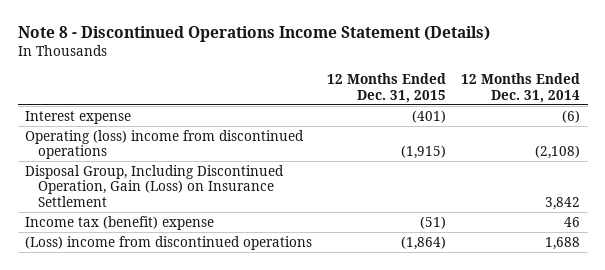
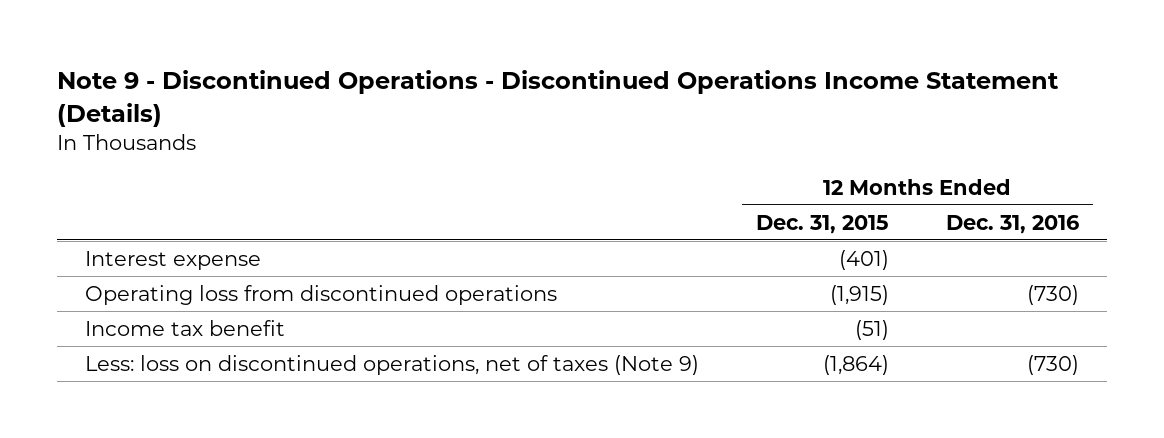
- Note 8 - Discontinued Operations Income Statement (Details)
+ Note 9 - Discontinued Operations - Discontinued Operations Income Statement (Details)
- | 12 Months Ended Dec. 31, 2015 | 12 Months Ended Dec. 31, 2014
+ | 12 Months Ended Dec. 31, 2015 | 12 Months Ended Dec. 31, 2016
- Operating (loss) income from discontinued operations | (1,915) | (2,108)
- Disposal Group, Including Discontinued Operation, Gain (Loss) on Insurance Settlement | | 3,842
- Income tax (benefit) expense | (51) | 46
- (Loss) income from discontinued operations | (1,864) | 1,688
+ Operating loss from discontinued operations | (1,915) | (730)
+ Income tax benefit | (51) |
+ Less: loss on discontinued operations, net of taxes (Note 9) | (1,864) | (730)

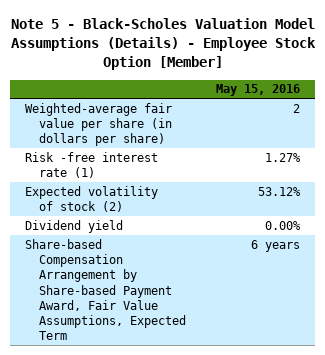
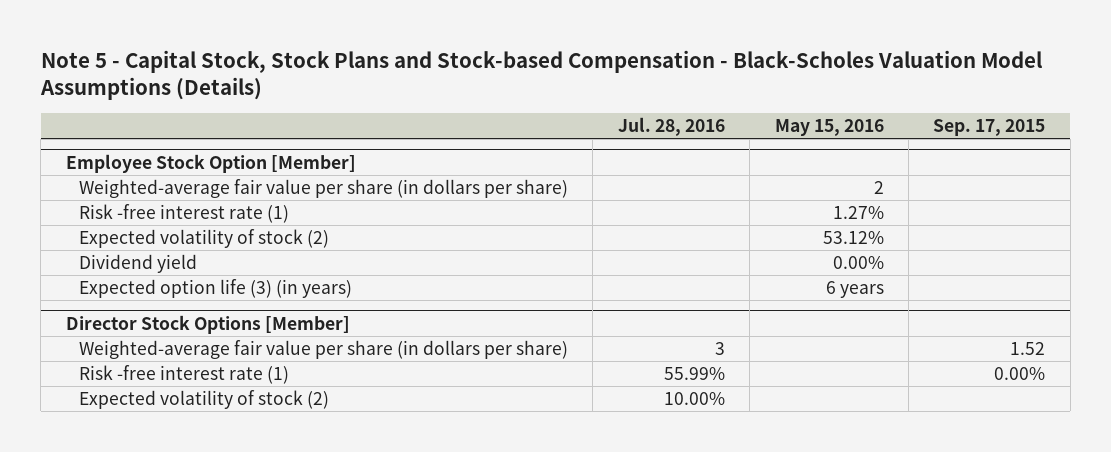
- Note 5 - Black-Scholes Valuation Model Assumptions (Details) - Employee Stock Option [Member]
+ Note 5 - Capital Stock, Stock Plans and Stock-based Compensation - Black-Scholes Valuation Model Assumptions (Details)
- | May 15, 2016
+ | Jul. 28, 2016 | May 15, 2016 | Sep. 17, 2015
+ Employee Stock Option [Member]
- Share-based Compensation Arrangement by Share-based Payment Award, Fair Value Assumptions, Expected Term | 6 years
+ Expected option life (3) (in years) | | 6 years |
+ Director Stock Options [Member]
+ Weighted-average fair value per share (in dollars per share) | 3 | | 1.52
+ Risk -free interest rate (1) | 55.99% | | 0.00%
+ Expected volatility of stock (2) | 10.00% | |

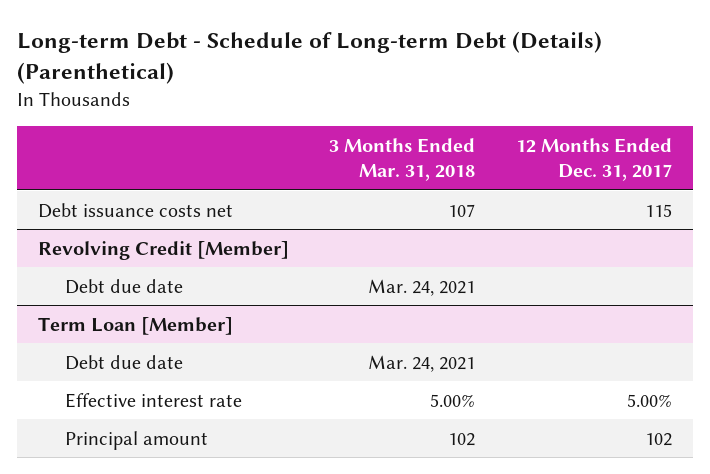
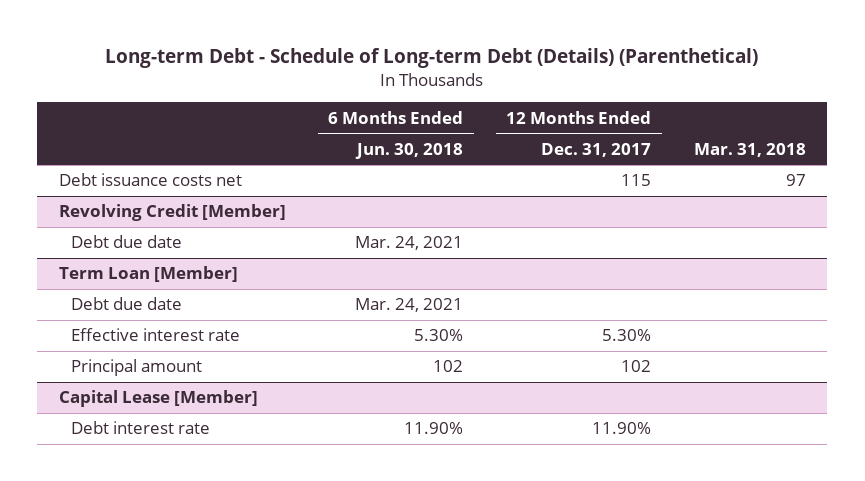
- | 3 Months Ended Mar. 31, 2018 | 12 Months Ended Dec. 31, 2017
+ | 6 Months Ended Jun. 30, 2018 | 12 Months Ended Dec. 31, 2017 | Mar. 31, 2018
@ Term Loan [Member]
- Effective interest rate | 5.00% | 5.00%
+ Effective interest rate | 5.30% | 5.30% |
+ Capital Lease [Member]
+ Debt interest rate | 11.90% | 11.90% |

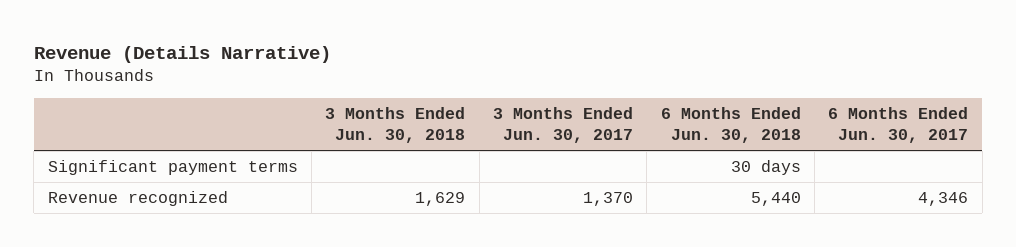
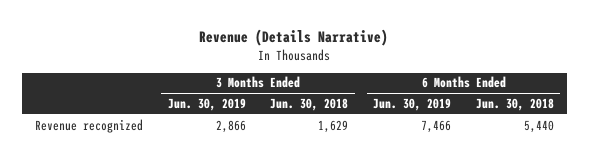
- | 3 Months Ended Jun. 30, 2018 | 3 Months Ended Jun. 30, 2017 | 6 Months Ended Jun. 30, 2018 | 6 Months Ended Jun. 30, 2017
+ | 3 Months Ended Jun. 30, 2019 | 3 Months Ended Jun. 30, 2018 | 6 Months Ended Jun. 30, 2019 | 6 Months Ended Jun. 30, 2018
- Significant payment terms | | | 30 days |

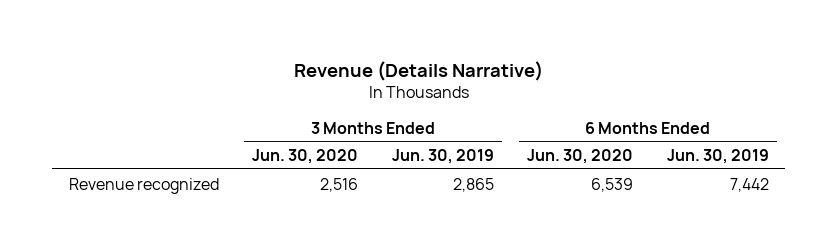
- | 3 Months Ended Jun. 30, 2019 | 3 Months Ended Jun. 30, 2018 | 6 Months Ended Jun. 30, 2019 | 6 Months Ended Jun. 30, 2018
+ | 3 Months Ended Jun. 30, 2020 | 3 Months Ended Jun. 30, 2019 | 6 Months Ended Jun. 30, 2020 | 6 Months Ended Jun. 30, 2019
- Revenue recognized | 2,866 | 1,629 | 7,466 | 5,440
+ Revenue recognized | 2,516 | 2,865 | 6,539 | 7,442

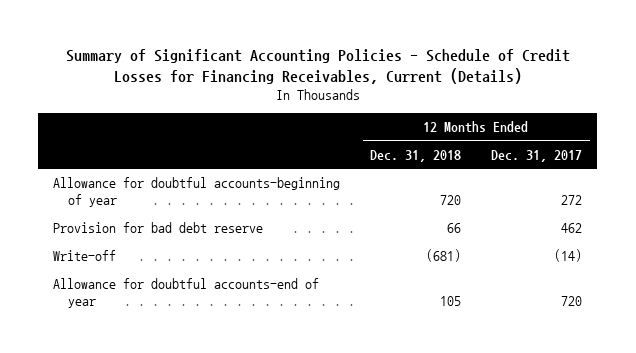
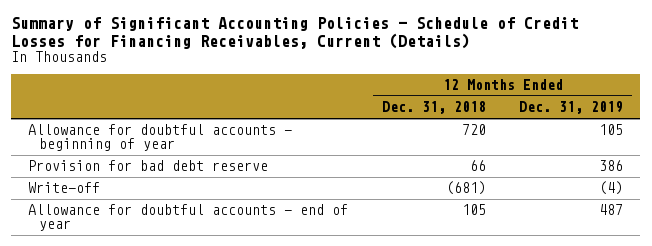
- | 12 Months Ended Dec. 31, 2018 | 12 Months Ended Dec. 31, 2017
+ | 12 Months Ended Dec. 31, 2018 | 12 Months Ended Dec. 31, 2019
- Allowance for doubtful accounts-beginning of year | 720 | 272
+ Allowance for doubtful accounts - beginning of year | 720 | 105
- Allowance for doubtful accounts-end of year | 105 | 720
+ Allowance for doubtful accounts - end of year | 105 | 487

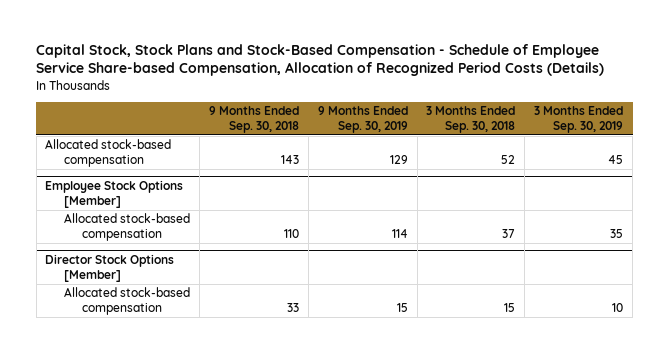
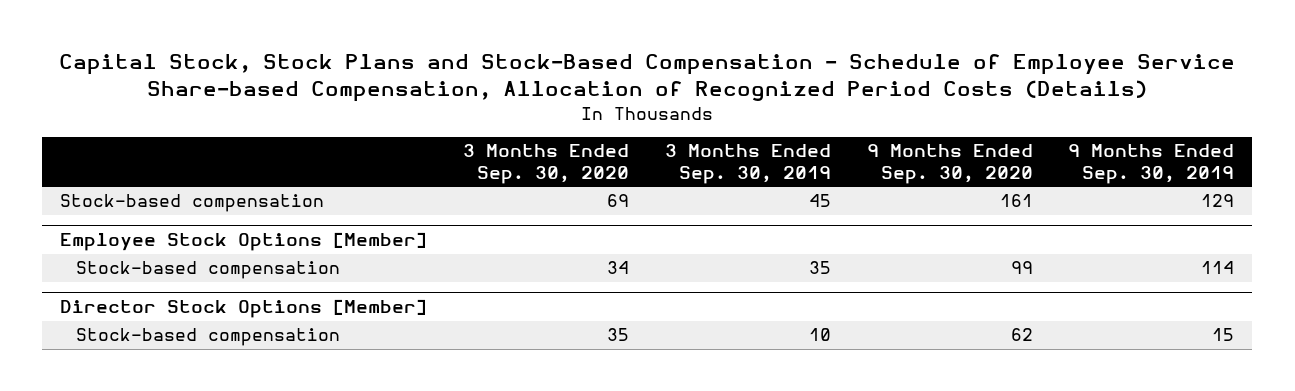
- | 9 Months Ended Sep. 30, 2018 | 9 Months Ended Sep. 30, 2019 | 3 Months Ended Sep. 30, 2018 | 3 Months Ended Sep. 30, 2019
+ | 3 Months Ended Sep. 30, 2020 | 3 Months Ended Sep. 30, 2019 | 9 Months Ended Sep. 30, 2020 | 9 Months Ended Sep. 30, 2019
- Allocated stock-based compensation | 143 | 129 | 52 | 45
+ Stock-based compensation | 69 | 45 | 161 | 129
@ Employee Stock Options [Member]
- Allocated stock-based compensation | 110 | 114 | 37 | 35
+ Stock-based compensation | 34 | 35 | 99 | 114
@ Director Stock Options [Member]
- Allocated stock-based compensation | 33 | 15 | 15 | 10
+ Stock-based compensation | 35 | 10 | 62 | 15

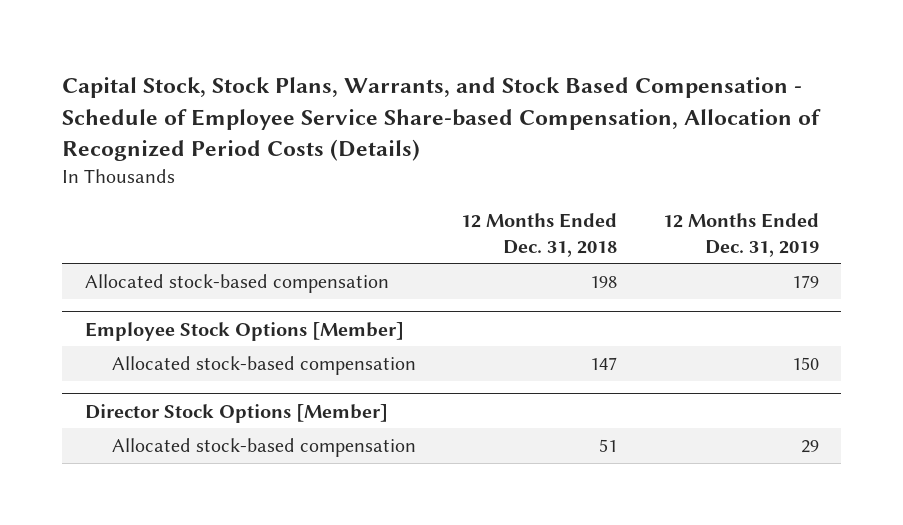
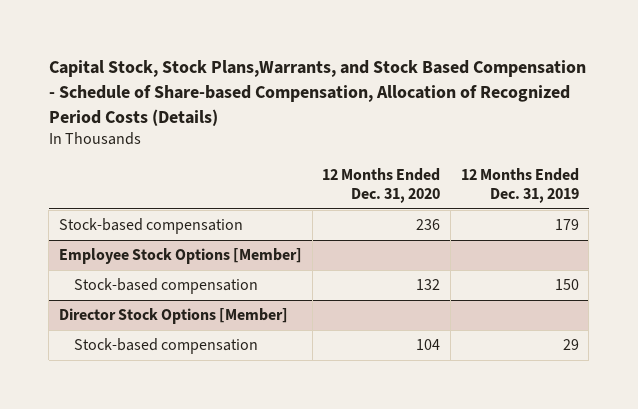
- Capital Stock, Stock Plans, Warrants, and Stock Based Compensation - Schedule of Employee Service Share-based Compensation, Allocation of Recognized Period Costs (Details)
+ Capital Stock, Stock Plans,Warrants, and Stock Based Compensation - Schedule of Share-based Compensation, Allocation of Recognized Period Costs (Details)
- | 12 Months Ended Dec. 31, 2018 | 12 Months Ended Dec. 31, 2019
+ | 12 Months Ended Dec. 31, 2020 | 12 Months Ended Dec. 31, 2019
- Allocated stock-based compensation | 198 | 179
+ Stock-based compensation | 236 | 179
@ Employee Stock Options [Member]
- Allocated stock-based compensation | 147 | 150
+ Stock-based compensation | 132 | 150
@ Director Stock Options [Member]
- Allocated stock-based compensation | 51 | 29
+ Stock-based compensation | 104 | 29

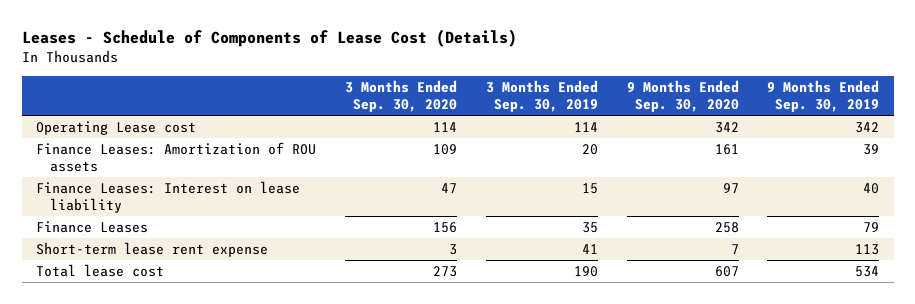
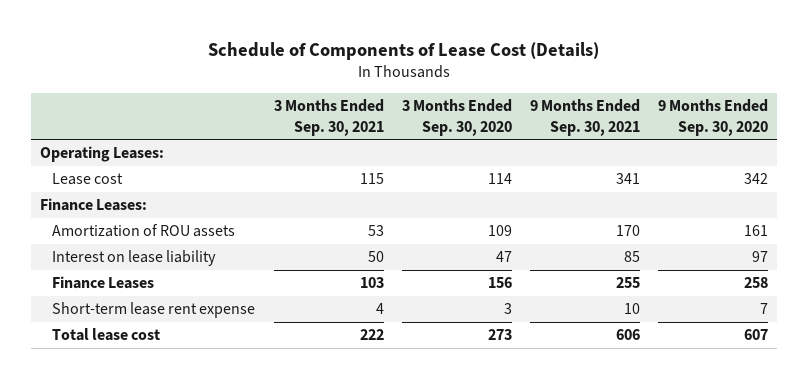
- Leases - Schedule of Components of Lease Cost (Details)
+ Schedule of Components of Lease Cost (Details)
- | 3 Months Ended Sep. 30, 2020 | 3 Months Ended Sep. 30, 2019 | 9 Months Ended Sep. 30, 2020 | 9 Months Ended Sep. 30, 2019
+ | 3 Months Ended Sep. 30, 2021 | 3 Months Ended Sep. 30, 2020 | 9 Months Ended Sep. 30, 2021 | 9 Months Ended Sep. 30, 2020
- Operating Lease cost | 114 | 114 | 342 | 342
- Finance Leases: Amortization of ROU assets | 109 | 20 | 161 | 39
- Finance Leases: Interest on lease liability | 47 | 15 | 97 | 40
+ Operating Leases:
+ Lease cost | 115 | 114 | 341 | 342
+ Finance Leases:
+ Amortization of ROU assets | 53 | 109 | 170 | 161
+ Interest on lease liability | 50 | 47 | 85 | 97

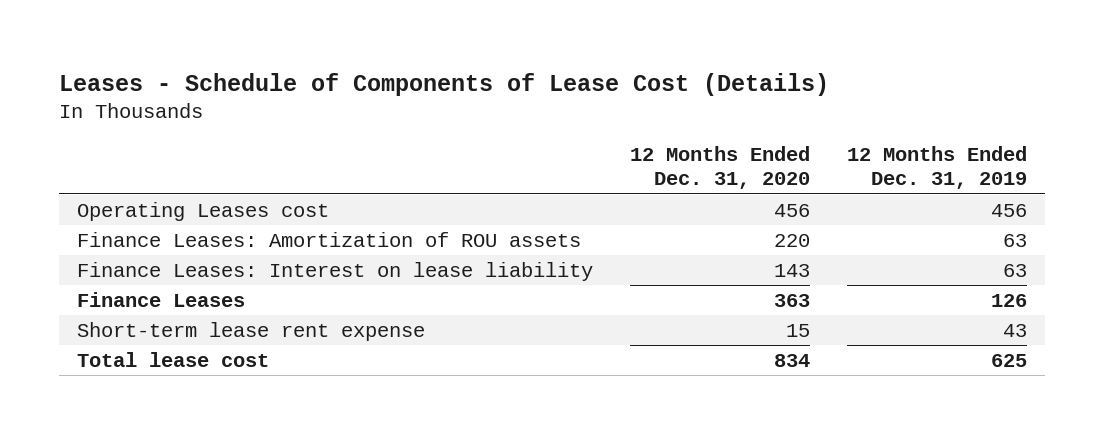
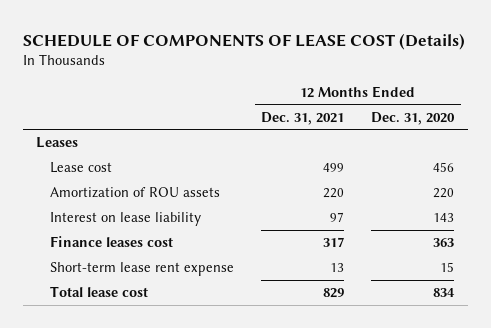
- Leases - Schedule of Components of Lease Cost (Details)
+ SCHEDULE OF COMPONENTS OF LEASE COST (Details)
- | 12 Months Ended Dec. 31, 2020 | 12 Months Ended Dec. 31, 2019
+ | 12 Months Ended Dec. 31, 2021 | 12 Months Ended Dec. 31, 2020
- Operating Leases cost | 456 | 456
- Finance Leases: Amortization of ROU assets | 220 | 63
- Finance Leases: Interest on lease liability | 143 | 63
- Finance Leases | 363 | 126
+ Leases
+ Lease cost | 499 | 456
+ Amortization of ROU assets | 220 | 220
+ Interest on lease liability | 97 | 143
+ Finance leases cost | 317 | 363

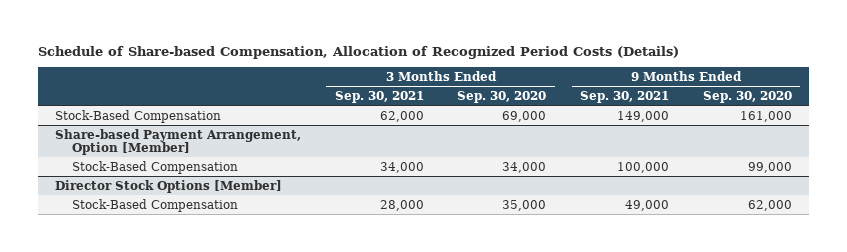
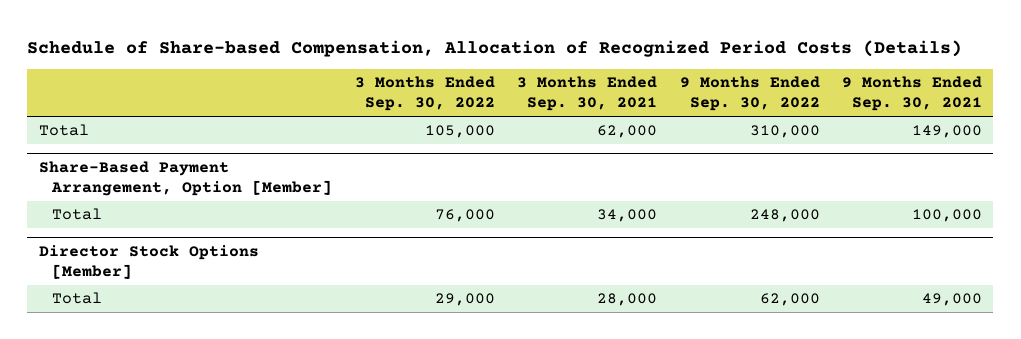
- | 3 Months Ended Sep. 30, 2021 | 3 Months Ended Sep. 30, 2020 | 9 Months Ended Sep. 30, 2021 | 9 Months Ended Sep. 30, 2020
+ | 3 Months Ended Sep. 30, 2022 | 3 Months Ended Sep. 30, 2021 | 9 Months Ended Sep. 30, 2022 | 9 Months Ended Sep. 30, 2021
- Stock-Based Compensation | 62,000 | 69,000 | 149,000 | 161,000
- Share-based Payment Arrangement, Option [Member]
- Stock-Based Compensation | 34,000 | 34,000 | 100,000 | 99,000
+ Total | 105,000 | 62,000 | 310,000 | 149,000
+ Share-Based Payment Arrangement, Option [Member]
+ Total | 76,000 | 34,000 | 248,000 | 100,000
@ Director Stock Options [Member]
- Stock-Based Compensation | 28,000 | 35,000 | 49,000 | 62,000
+ Total | 29,000 | 28,000 | 62,000 | 49,000

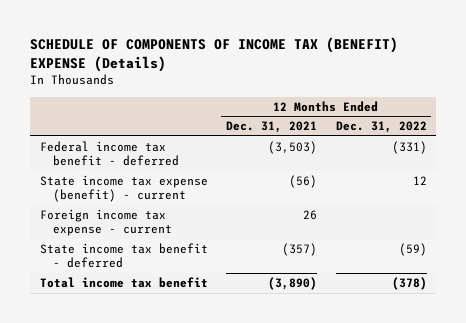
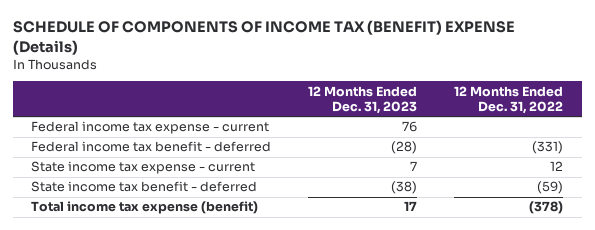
- | 12 Months Ended Dec. 31, 2021 | 12 Months Ended Dec. 31, 2022
+ | 12 Months Ended Dec. 31, 2023 | 12 Months Ended Dec. 31, 2022
+ Federal income tax expense - current | 76 |
- State income tax expense (benefit) - current | (56) | 12
- Foreign income tax expense - current | 26 |
+ State income tax expense - current | 7 | 12
- Total income tax benefit | (3,890) | (378)
+ Total income tax expense (benefit) | 17 | (378)

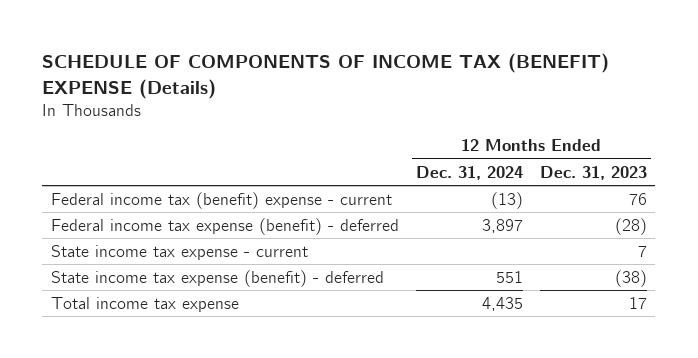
- | 12 Months Ended Dec. 31, 2023 | 12 Months Ended Dec. 31, 2022
+ | 12 Months Ended Dec. 31, 2024 | 12 Months Ended Dec. 31, 2023
- Federal income tax expense - current | 76 |
- Federal income tax benefit - deferred | (28) | (331)
+ Federal income tax (benefit) expense - current | (13) | 76
+ Federal income tax expense (benefit) - deferred | 3,897 | (28)
- State income tax benefit - deferred | (38) | (59)
- Total income tax expense (benefit) | 17 | (378)
+ State income tax expense (benefit) - deferred | 551 | (38)
+ Total income tax expense | 4,435 | 17

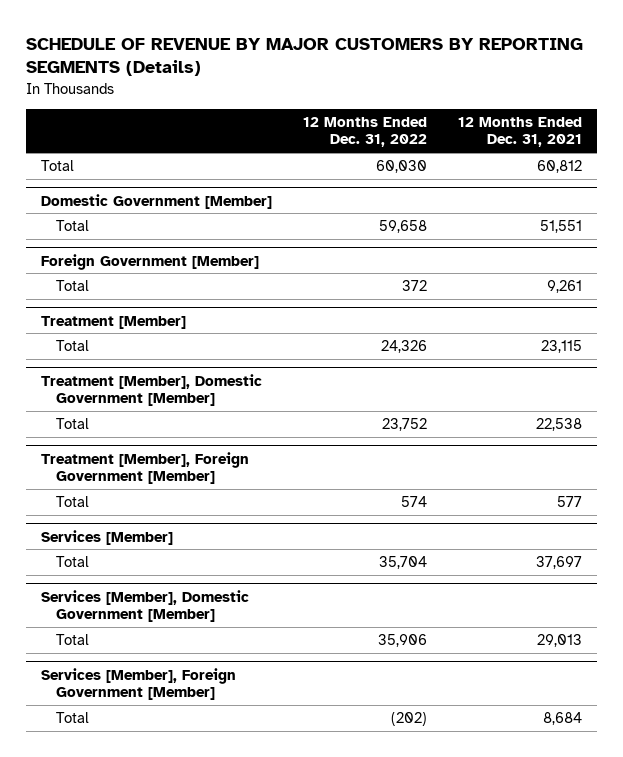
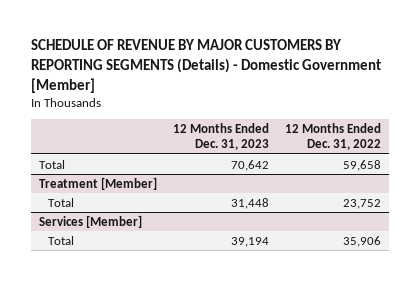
- SCHEDULE OF REVENUE BY MAJOR CUSTOMERS BY REPORTING SEGMENTS (Details)
+ SCHEDULE OF REVENUE BY MAJOR CUSTOMERS BY REPORTING SEGMENTS (Details) - Domestic Government [Member]
- | 12 Months Ended Dec. 31, 2022 | 12 Months Ended Dec. 31, 2021
+ | 12 Months Ended Dec. 31, 2023 | 12 Months Ended Dec. 31, 2022
- Total | 60,030 | 60,812
- Domestic Government [Member]
- Foreign Government [Member]
- Total | 372 | 9,261
@ Treatment [Member]
- Total | 24,326 | 23,115
- Treatment [Member], Domestic Government [Member]
- Treatment [Member], Foreign Government [Member]
- Total | 574 | 577
@ Services [Member]
- Total | 35,704 | 37,697
- Services [Member], Domestic Government [Member]
- Services [Member], Foreign Government [Member]
- Total | (202) | 8,684

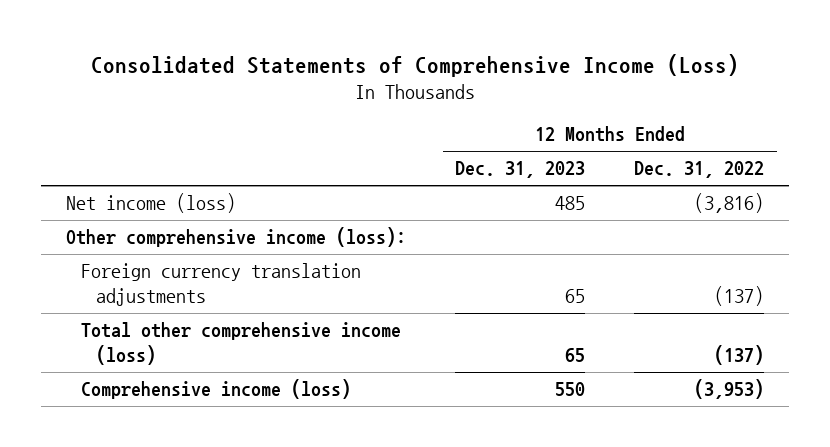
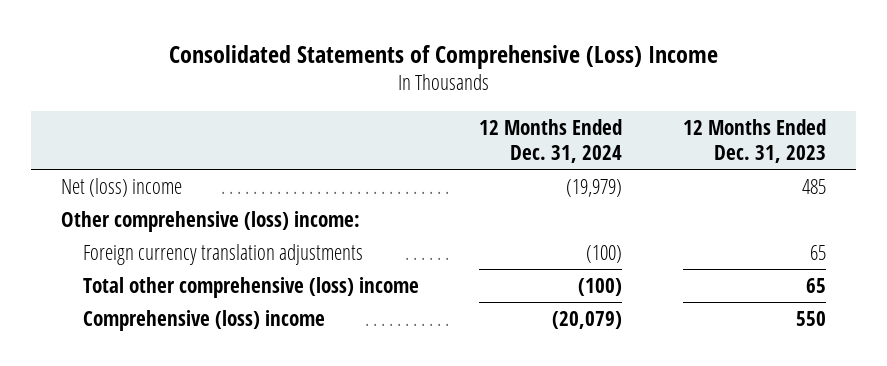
- Consolidated Statements of Comprehensive Income (Loss)
+ Consolidated Statements of Comprehensive (Loss) Income
- | 12 Months Ended Dec. 31, 2023 | 12 Months Ended Dec. 31, 2022
+ | 12 Months Ended Dec. 31, 2024 | 12 Months Ended Dec. 31, 2023
- Net income (loss) | 485 | (3,816)
- Other comprehensive income (loss):
+ Net (loss) income | (19,979) | 485
+ Other comprehensive (loss) income:
- Total other comprehensive income (loss) | 65 | (137)
- Comprehensive income (loss) | 550 | (3,953)
+ Total other comprehensive (loss) income | (100) | 65
+ Comprehensive (loss) income | (20,079) | 550

